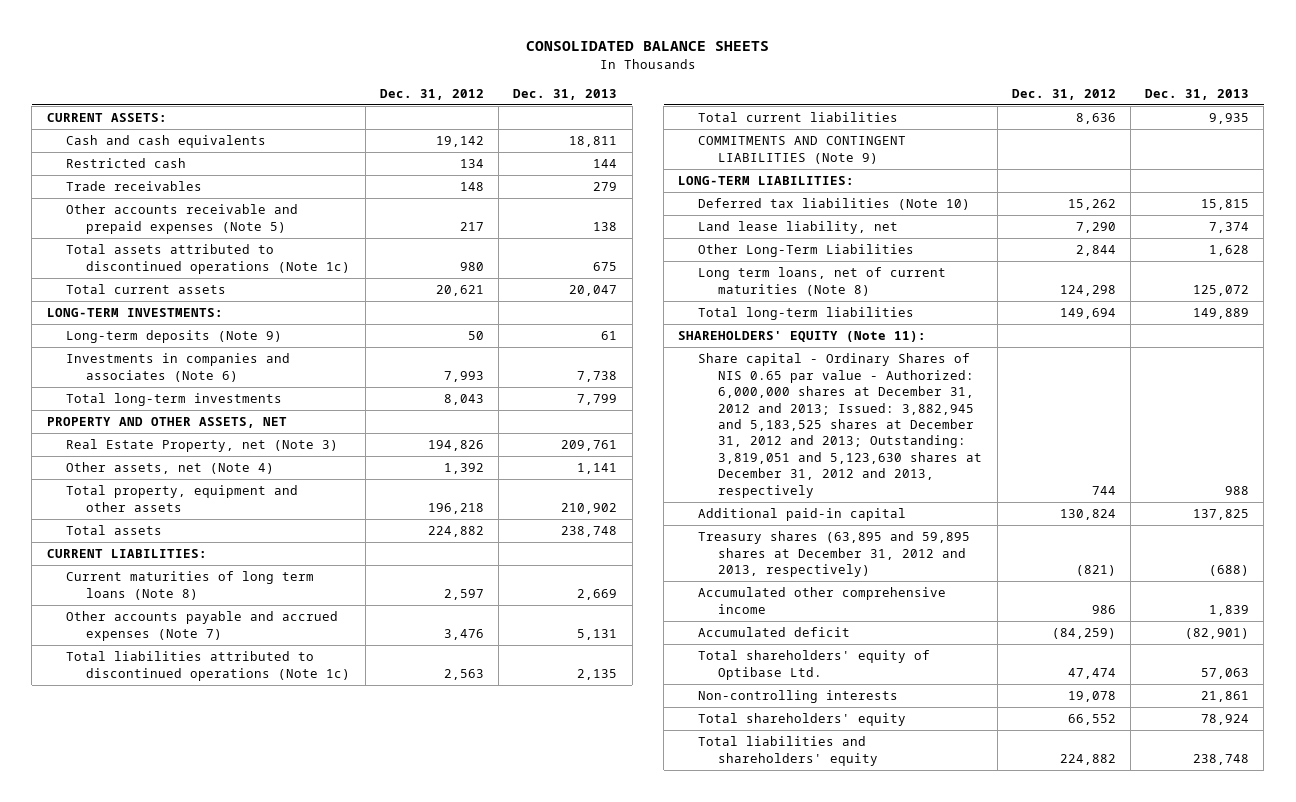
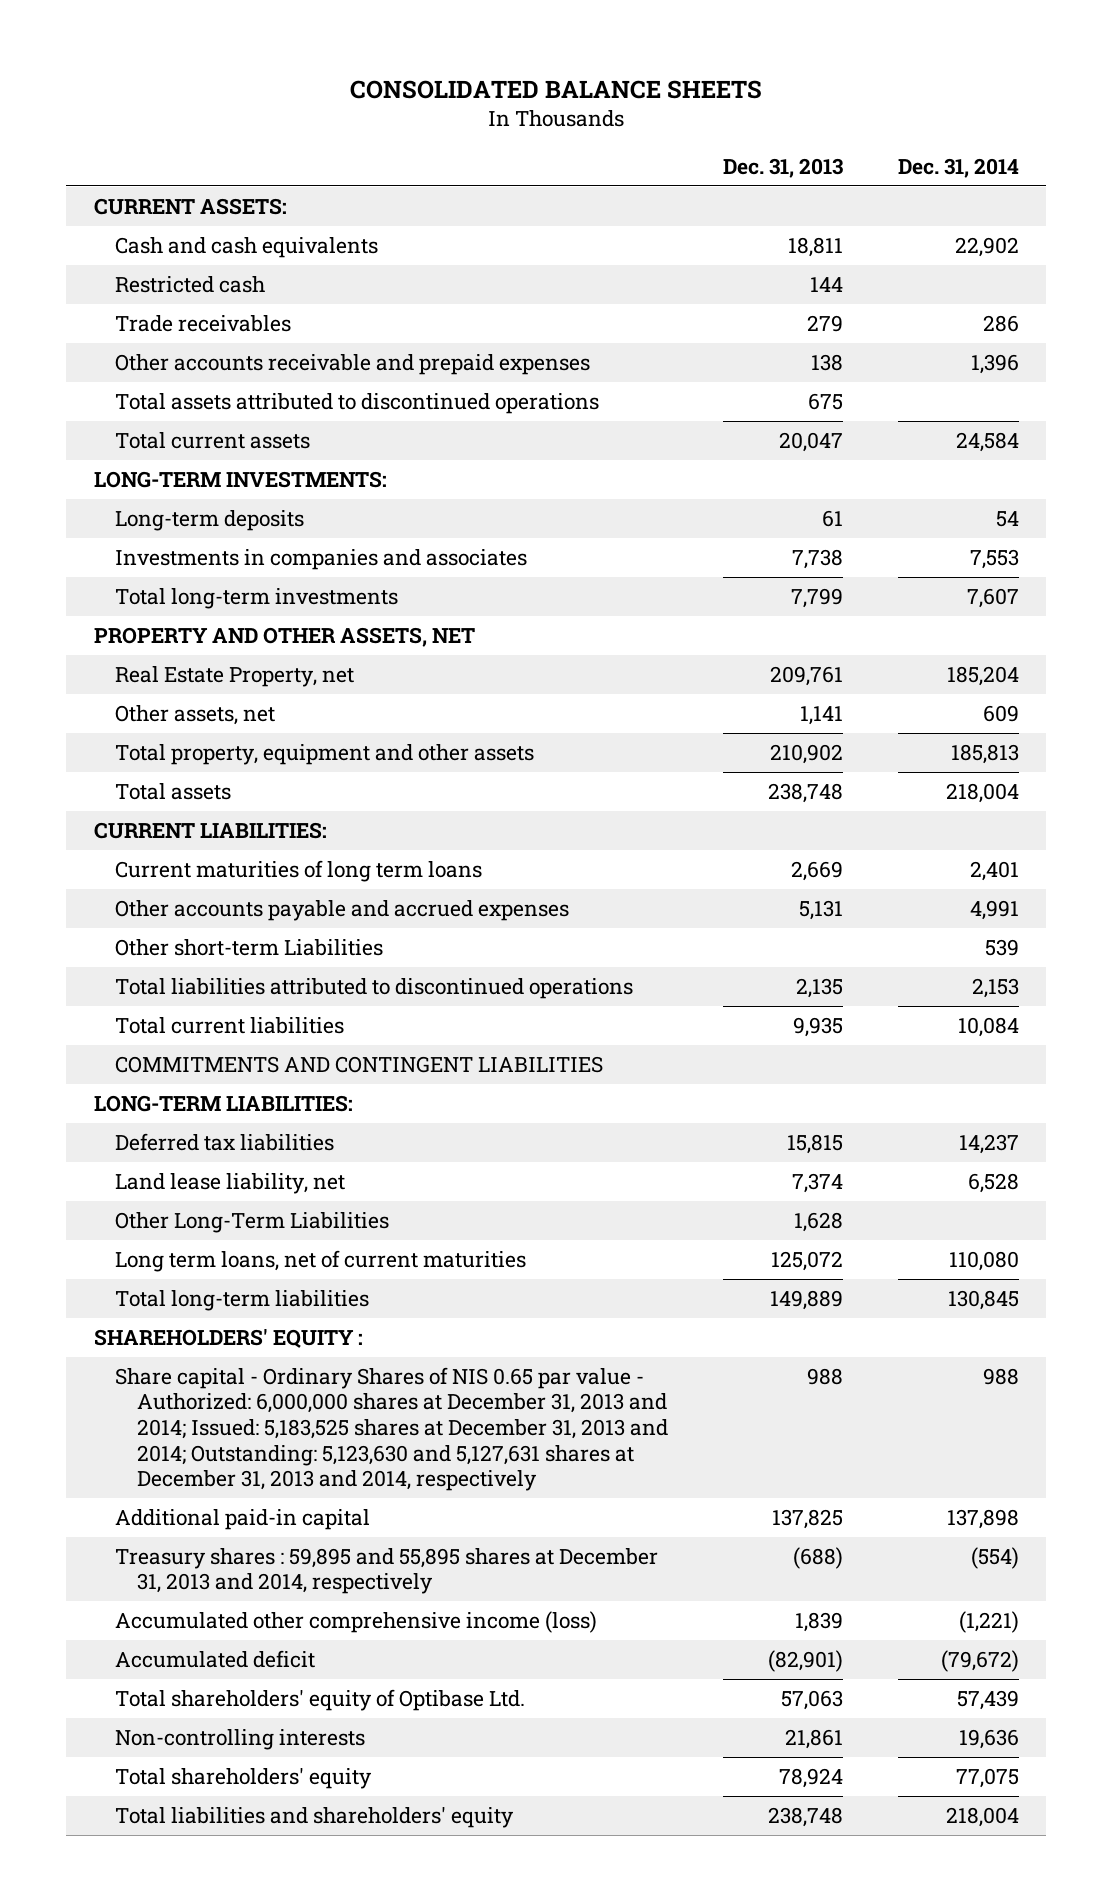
- | Dec. 31, 2012 | Dec. 31, 2013
+ | Dec. 31, 2013 | Dec. 31, 2014
- Other accounts receivable and prepaid expenses (Note 5) | 217 | 138
- Total assets attributed to discontinued operations (Note 1c) | 980 | 675
+ Other accounts receivable and prepaid expenses | 138 | 1,396
+ Total assets attributed to discontinued operations | 675 |
- Long-term deposits (Note 9) | 50 | 61
- Investments in companies and associates (Note 6) | 7,993 | 7,738
+ Long-term deposits | 61 | 54
+ Investments in companies and associates | 7,738 | 7,553
- Real Estate Property, net (Note 3) | 194,826 | 209,761
- Other assets, net (Note 4) | 1,392 | 1,141
+ Real Estate Property, net | 209,761 | 185,204
+ Other assets, net | 1,141 | 609
- Current maturities of long term loans (Note 8) | 2,597 | 2,669
- Other accounts payable and accrued expenses (Note 7) | 3,476 | 5,131
- Total liabilities attributed to discontinued operations (Note 1c) | 2,563 | 2,135
+ Current maturities of long term loans | 2,669 | 2,401
+ Other accounts payable and accrued expenses | 5,131 | 4,991
+ Other short-term Liabilities | | 539
+ Total liabilities attributed to discontinued operations | 2,135 | 2,153
- COMMITMENTS AND CONTINGENT LIABILITIES (Note 9)
+ COMMITMENTS AND CONTINGENT LIABILITIES
- Deferred tax liabilities (Note 10) | 15,262 | 15,815
+ Deferred tax liabilities | 15,815 | 14,237
- Long term loans, net of current maturities (Note 8) | 124,298 | 125,072
+ Long term loans, net of current maturities | 125,072 | 110,080
- SHAREHOLDERS' EQUITY (Note 11):
- Share capital - Ordinary Shares of NIS 0.65 par value - Authorized: 6,000,000 shares at December 31, 2012 and 2013; Issued: 3,882,945 and 5,183,525 shares at December 31, 2012 and 2013; Outstanding: 3,819,051 and 5,123,630 shares at December 31, 2012 and 2013, respectively | 744 | 988
+ SHAREHOLDERS' EQUITY :
+ Share capital - Ordinary Shares of NIS 0.65 par value - Authorized: 6,000,000 shares at December 31, 2013 and 2014; Issued: 5,183,525 shares at December 31, 2013 and 2014; Outstanding: 5,123,630 and 5,127,631 shares at December 31, 2013 and 2014, respectively | 988 | 988
- Treasury shares (63,895 and 59,895 shares at December 31, 2012 and 2013, respectively) | (821) | (688)
- Accumulated other comprehensive income | 986 | 1,839
+ Treasury shares : 59,895 and 55,895 shares at December 31, 2013 and 2014, respectively | (688) | (554)
+ Accumulated other comprehensive income (loss) | 1,839 | (1,221)

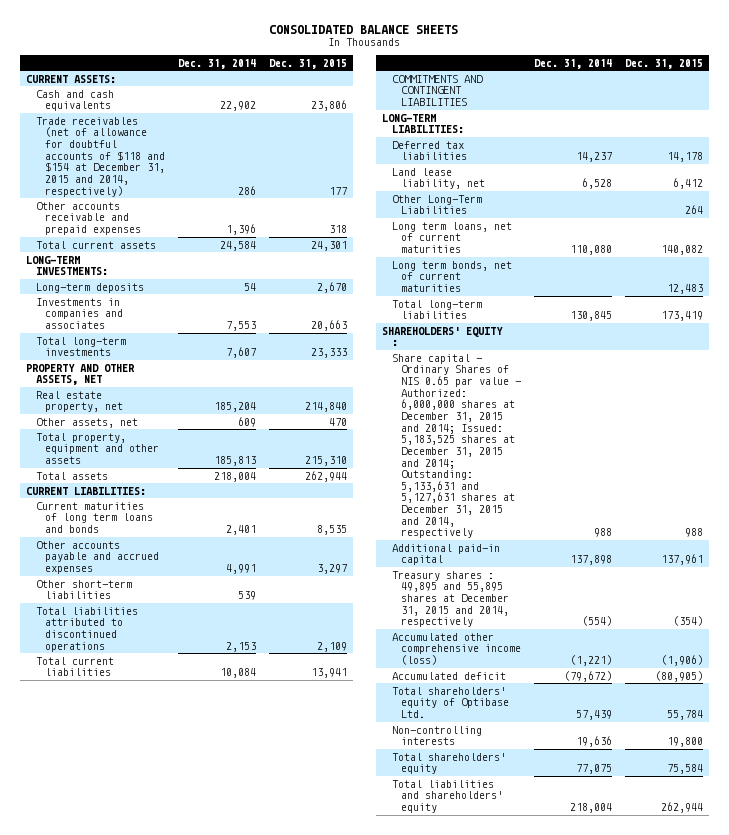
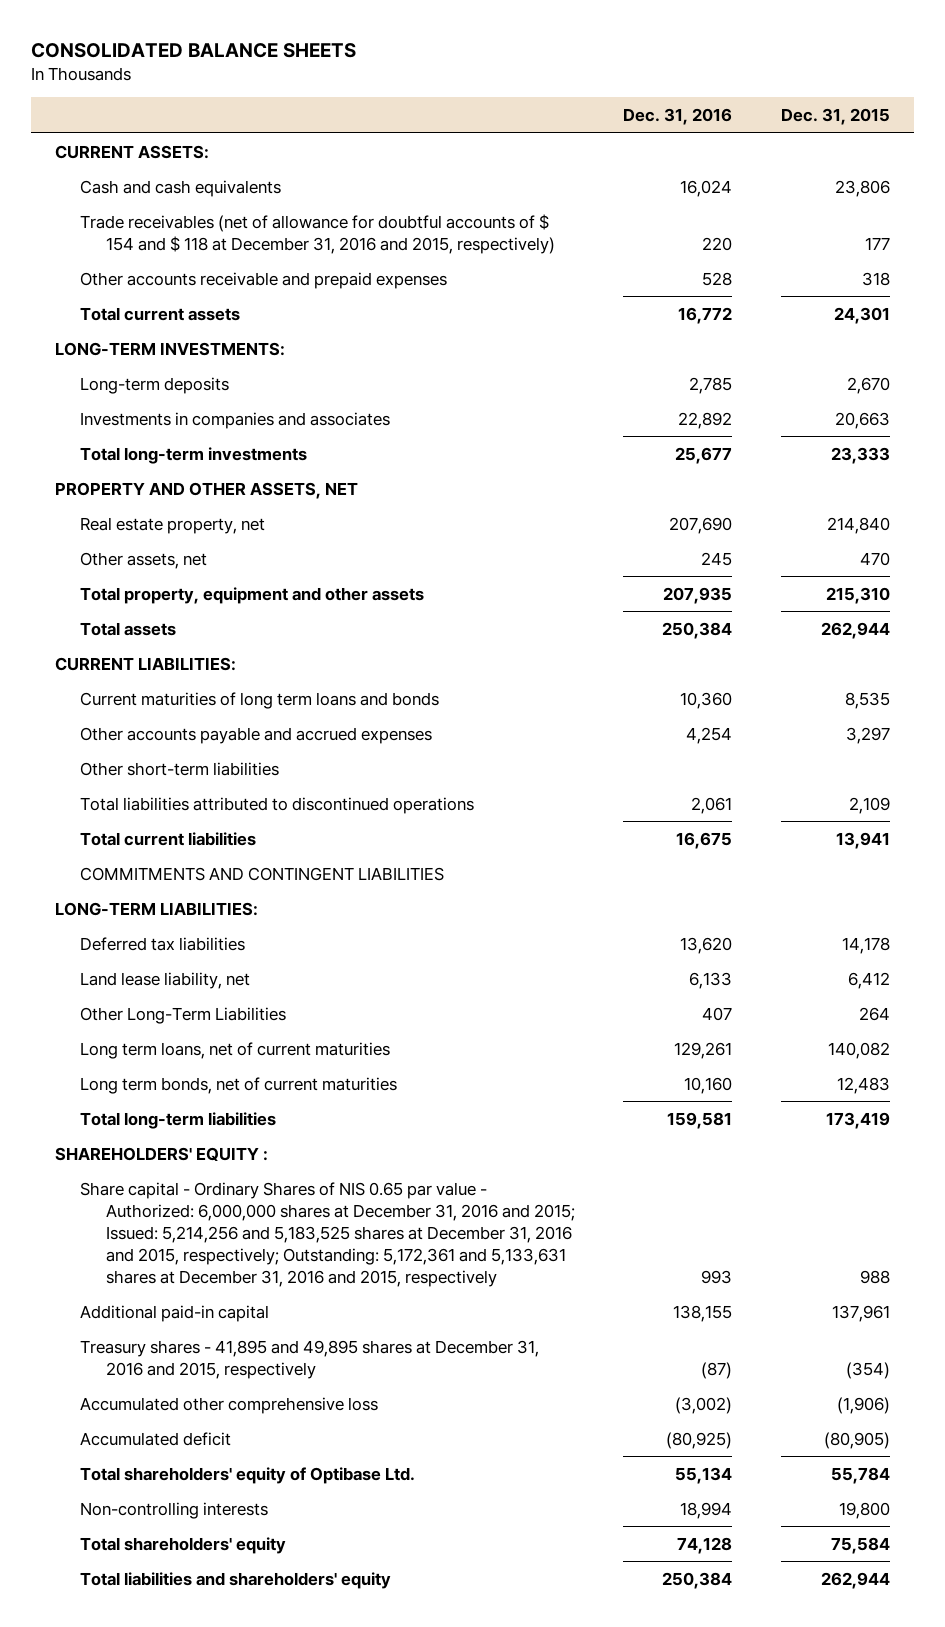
- | Dec. 31, 2014 | Dec. 31, 2015
+ | Dec. 31, 2016 | Dec. 31, 2015
- Trade receivables (net of allowance for doubtful accounts of $118 and $154 at December 31, 2015 and 2014, respectively) | 286 | 177
+ Trade receivables (net of allowance for doubtful accounts of $ 154 and $ 118 at December 31, 2016 and 2015, respectively) | 220 | 177
- Share capital - Ordinary Shares of NIS 0.65 par value - Authorized: 6,000,000 shares at December 31, 2015 and 2014; Issued: 5,183,525 shares at December 31, 2015 and 2014; Outstanding: 5,133,631 and 5,127,631 shares at December 31, 2015 and 2014, respectively | 988 | 988
+ Share capital - Ordinary Shares of NIS 0.65 par value - Authorized: 6,000,000 shares at December 31, 2016 and 2015; Issued: 5,214,256 and 5,183,525 shares at December 31, 2016 and 2015, respectively; Outstanding: 5,172,361 and 5,133,631 shares at December 31, 2016 and 2015, respectively | 993 | 988
- Treasury shares : 49,895 and 55,895 shares at December 31, 2015 and 2014, respectively | (554) | (354)
- Accumulated other comprehensive income (loss) | (1,221) | (1,906)
+ Treasury shares - 41,895 and 49,895 shares at December 31, 2016 and 2015, respectively | (87) | (354)
+ Accumulated other comprehensive loss | (3,002) | (1,906)

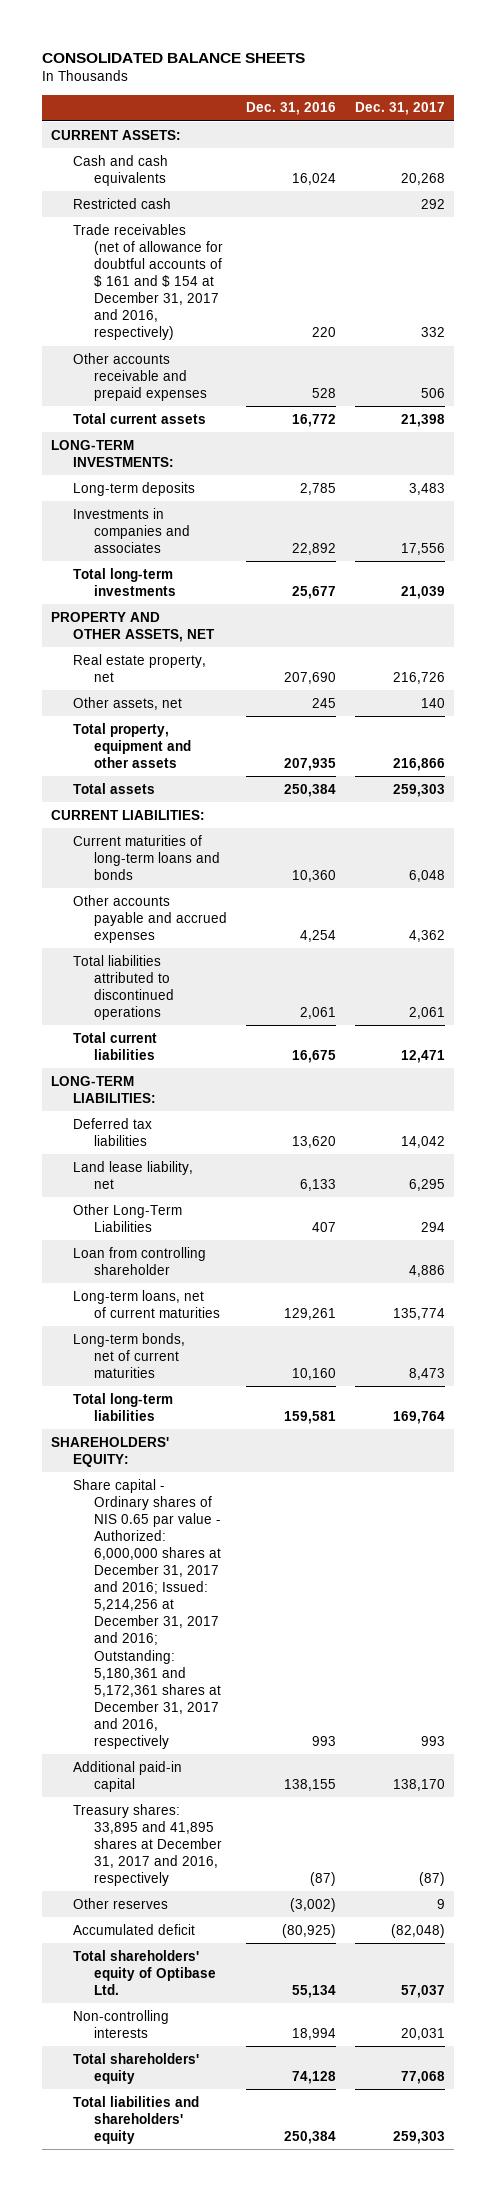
- | Dec. 31, 2016 | Dec. 31, 2015
+ | Dec. 31, 2016 | Dec. 31, 2017
- Trade receivables (net of allowance for doubtful accounts of $ 154 and $ 118 at December 31, 2016 and 2015, respectively) | 220 | 177
+ Restricted cash | | 292
+ Trade receivables (net of allowance for doubtful accounts of $ 161 and $ 154 at December 31, 2017 and 2016, respectively) | 220 | 332
- Current maturities of long term loans and bonds | 10,360 | 8,535
+ Current maturities of long-term loans and bonds | 10,360 | 6,048
- Other short-term liabilities
- COMMITMENTS AND CONTINGENT LIABILITIES
- Long term loans, net of current maturities | 129,261 | 140,082
- Long term bonds, net of current maturities | 10,160 | 12,483
+ Loan from controlling shareholder | | 4,886
+ Long-term loans, net of current maturities | 129,261 | 135,774
+ Long-term bonds, net of current maturities | 10,160 | 8,473
- SHAREHOLDERS' EQUITY :
- Share capital - Ordinary Shares of NIS 0.65 par value - Authorized: 6,000,000 shares at December 31, 2016 and 2015; Issued: 5,214,256 and 5,183,525 shares at December 31, 2016 and 2015, respectively; Outstanding: 5,172,361 and 5,133,631 shares at December 31, 2016 and 2015, respectively | 993 | 988
+ SHAREHOLDERS' EQUITY:
+ Share capital - Ordinary shares of NIS 0.65 par value - Authorized: 6,000,000 shares at December 31, 2017 and 2016; Issued: 5,214,256 at December 31, 2017 and 2016; Outstanding: 5,180,361 and 5,172,361 shares at December 31, 2017 and 2016, respectively | 993 | 993
- Treasury shares - 41,895 and 49,895 shares at December 31, 2016 and 2015, respectively | (87) | (354)
- Accumulated other comprehensive loss | (3,002) | (1,906)
+ Treasury shares: 33,895 and 41,895 shares at December 31, 2017 and 2016, respectively | (87) | (87)
+ Other reserves | (3,002) | 9

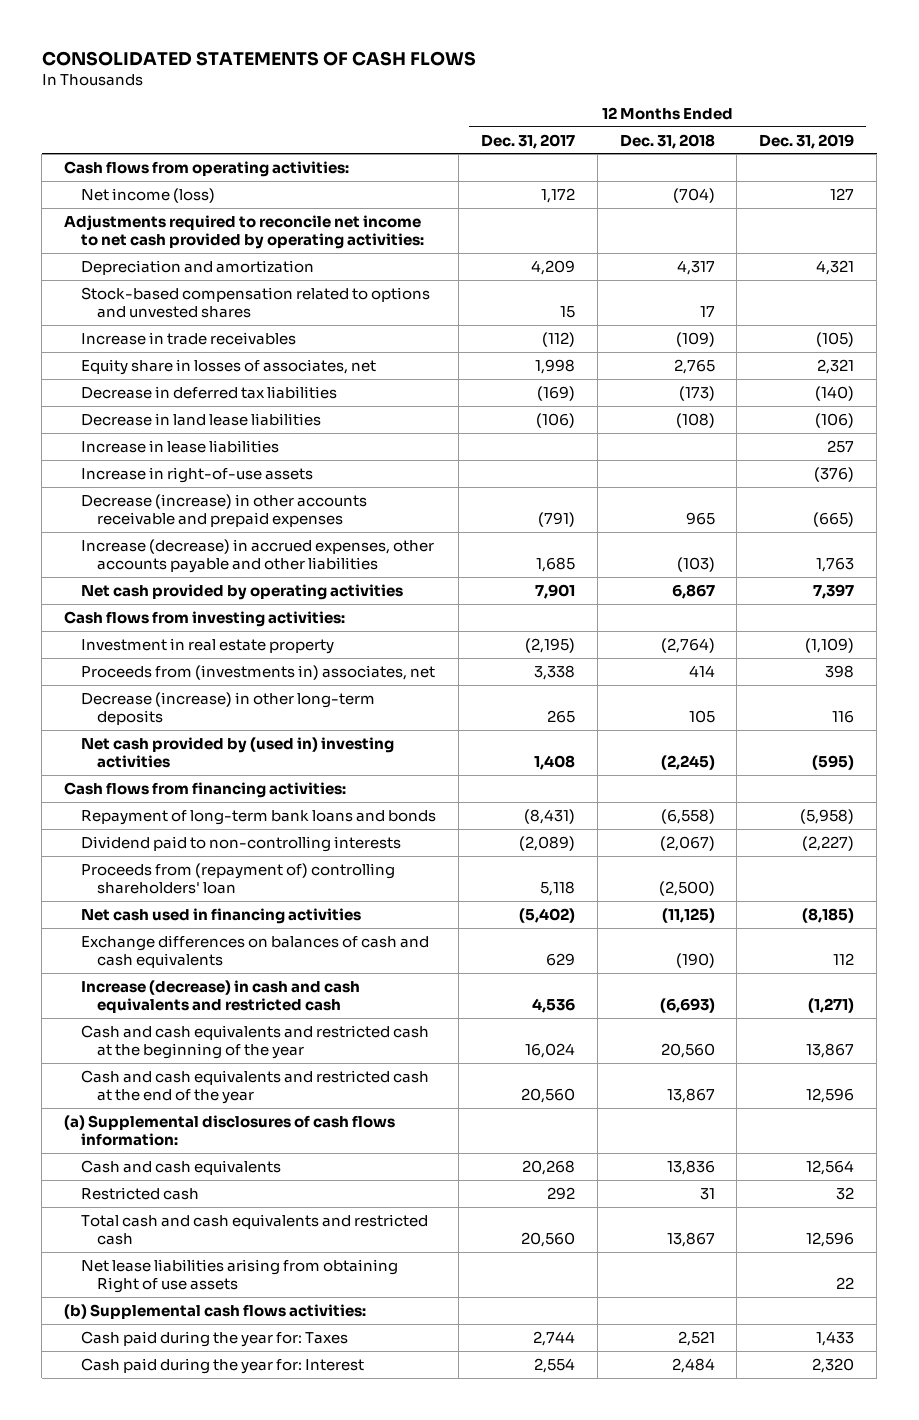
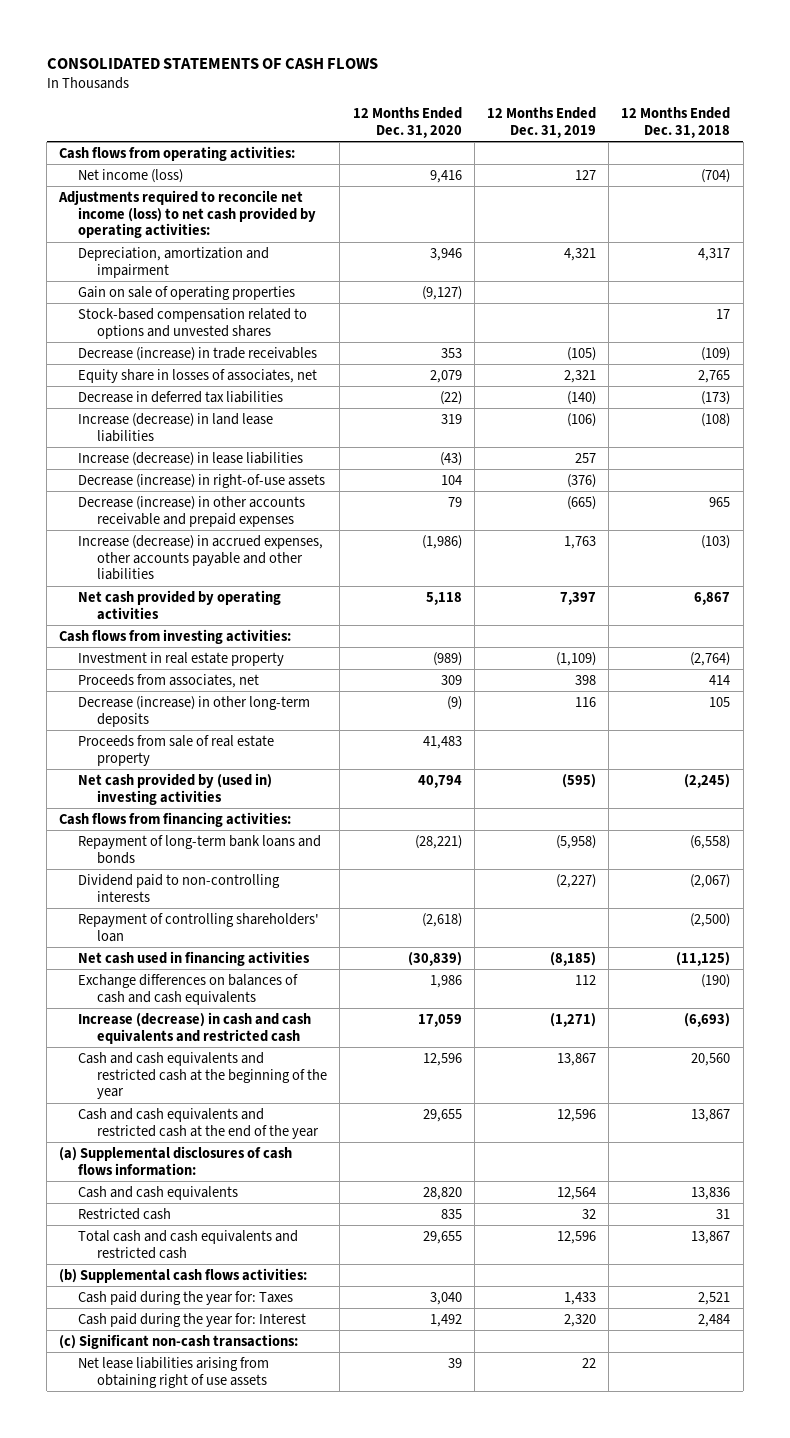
- | 12 Months Ended Dec. 31, 2017 | 12 Months Ended Dec. 31, 2018 | 12 Months Ended Dec. 31, 2019
+ | 12 Months Ended Dec. 31, 2020 | 12 Months Ended Dec. 31, 2019 | 12 Months Ended Dec. 31, 2018
- Adjustments required to reconcile net income to net cash provided by operating activities:
- Depreciation and amortization | 4,209 | 4,317 | 4,321
+ Adjustments required to reconcile net income (loss) to net cash provided by operating activities:
+ Depreciation, amortization and impairment | 3,946 | 4,321 | 4,317
+ Gain on sale of operating properties | (9,127) | |
- Increase in trade receivables | (112) | (109) | (105)
+ Decrease (increase) in trade receivables | 353 | (105) | (109)
- Decrease in land lease liabilities | (106) | (108) | (106)
- Increase in lease liabilities | | | 257
- Increase in right-of-use assets | | | (376)
+ Increase (decrease) in land lease liabilities | 319 | (106) | (108)
+ Increase (decrease) in lease liabilities | (43) | 257 |
+ Decrease (increase) in right-of-use assets | 104 | (376) |
- Proceeds from (investments in) associates, net | 3,338 | 414 | 398
+ Proceeds from associates, net | 309 | 398 | 414
+ Proceeds from sale of real estate property | 41,483 | |
- Proceeds from (repayment of) controlling shareholders' loan | 5,118 | (2,500) |
+ Repayment of controlling shareholders' loan | (2,618) | | (2,500)
- Net lease liabilities arising from obtaining Right of use assets | | | 22
+ (c) Significant non-cash transactions:
+ Net lease liabilities arising from obtaining right of use assets | 39 | 22 |

